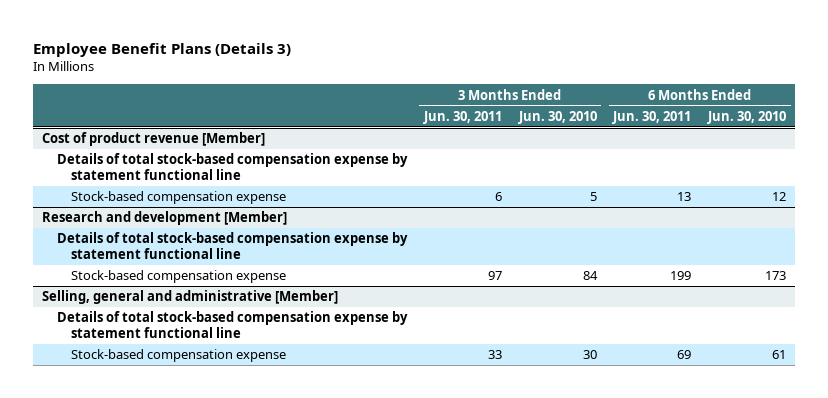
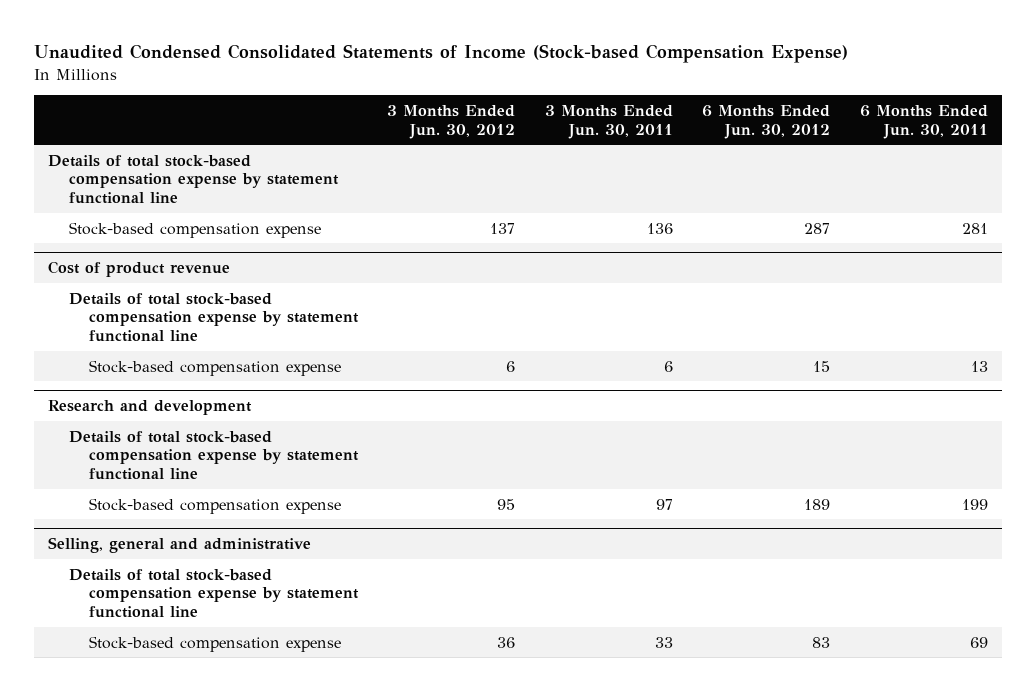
- Employee Benefit Plans (Details 3)
+ Unaudited Condensed Consolidated Statements of Income (Stock-based Compensation Expense)
- | 3 Months Ended Jun. 30, 2011 | 3 Months Ended Jun. 30, 2010 | 6 Months Ended Jun. 30, 2011 | 6 Months Ended Jun. 30, 2010
+ | 3 Months Ended Jun. 30, 2012 | 3 Months Ended Jun. 30, 2011 | 6 Months Ended Jun. 30, 2012 | 6 Months Ended Jun. 30, 2011
- Cost of product revenue [Member]
+ Stock-based compensation expense | 137 | 136 | 287 | 281
+ Cost of product revenue
+ Details of total stock-based compensation expense by statement functional line
- Research and development [Member]
+ Research and development
- Selling, general and administrative [Member]
+ Selling, general and administrative

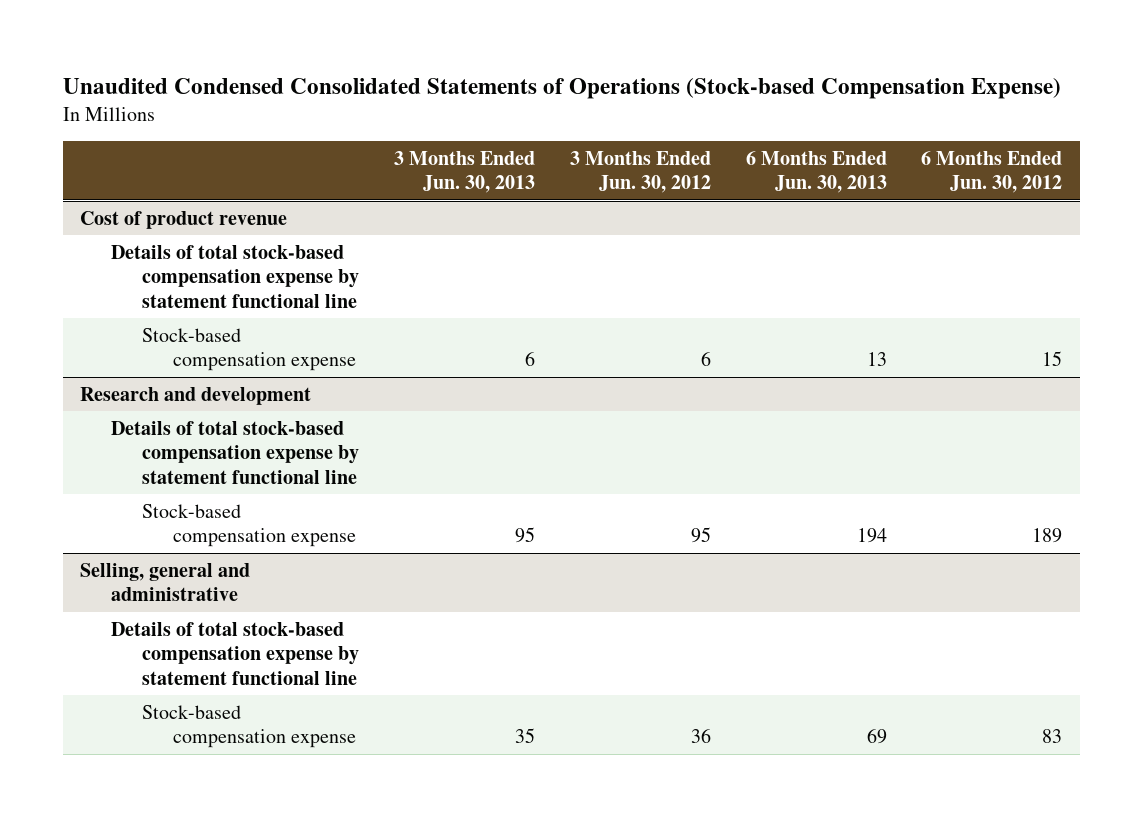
- Unaudited Condensed Consolidated Statements of Income (Stock-based Compensation Expense)
+ Unaudited Condensed Consolidated Statements of Operations (Stock-based Compensation Expense)
- | 3 Months Ended Jun. 30, 2012 | 3 Months Ended Jun. 30, 2011 | 6 Months Ended Jun. 30, 2012 | 6 Months Ended Jun. 30, 2011
+ | 3 Months Ended Jun. 30, 2013 | 3 Months Ended Jun. 30, 2012 | 6 Months Ended Jun. 30, 2013 | 6 Months Ended Jun. 30, 2012
- Details of total stock-based compensation expense by statement functional line
- Stock-based compensation expense | 137 | 136 | 287 | 281

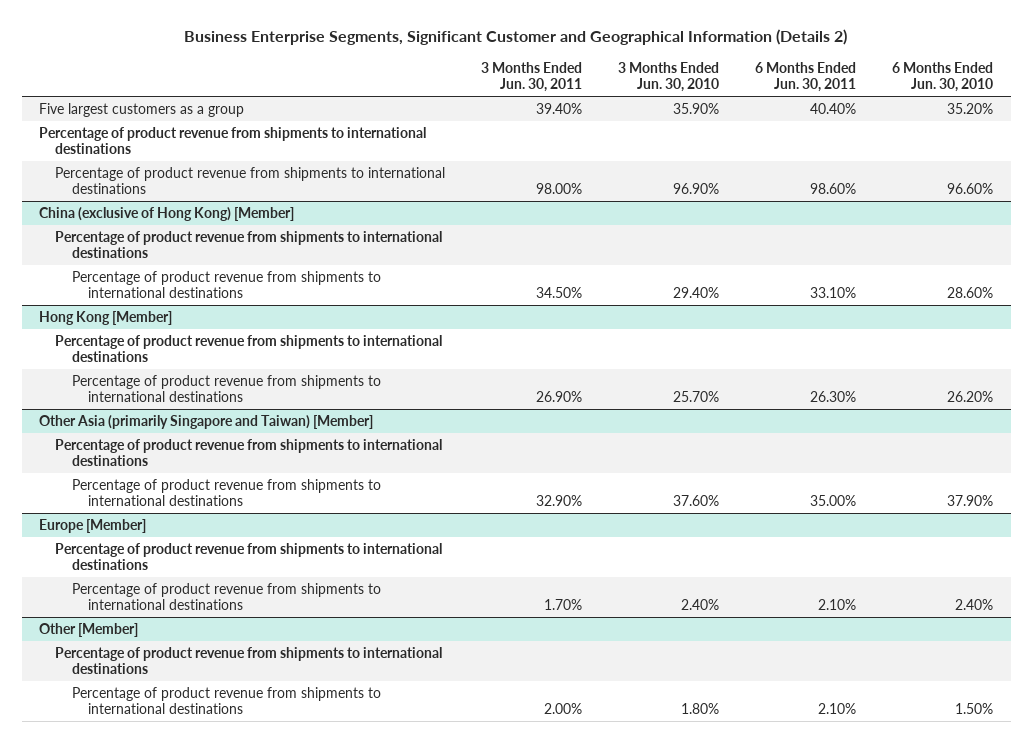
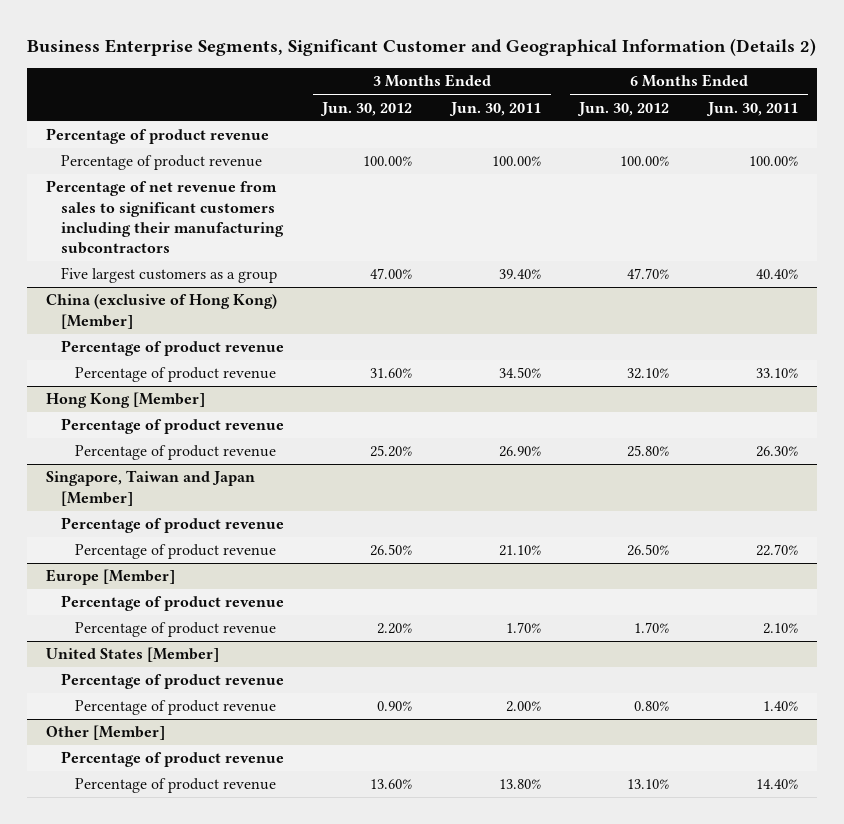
- | 3 Months Ended Jun. 30, 2011 | 3 Months Ended Jun. 30, 2010 | 6 Months Ended Jun. 30, 2011 | 6 Months Ended Jun. 30, 2010
+ | 3 Months Ended Jun. 30, 2012 | 3 Months Ended Jun. 30, 2011 | 6 Months Ended Jun. 30, 2012 | 6 Months Ended Jun. 30, 2011
+ Percentage of product revenue
+ Percentage of product revenue | 100.00% | 100.00% | 100.00% | 100.00%
+ Percentage of net revenue from sales to significant customers including their manufacturing subcontractors
- Percentage of product revenue from shipments to international destinations
- Percentage of product revenue from shipments to international destinations | 98.00% | 96.90% | 98.60% | 96.60%
@ China (exclusive of Hong Kong) [Member]
- Percentage of product revenue from shipments to international destinations
- Percentage of product revenue from shipments to international destinations | 34.50% | 29.40% | 33.10% | 28.60%
+ Percentage of product revenue
+ Percentage of product revenue | 31.60% | 34.50% | 32.10% | 33.10%
@ Hong Kong [Member]
- Percentage of product revenue from shipments to international destinations
- Percentage of product revenue from shipments to international destinations | 26.90% | 25.70% | 26.30% | 26.20%
- Other Asia (primarily Singapore and Taiwan) [Member]
- Percentage of product revenue from shipments to international destinations
- Percentage of product revenue from shipments to international destinations | 32.90% | 37.60% | 35.00% | 37.90%
@ Hong Kong [Member]
+ Percentage of product revenue
+ Percentage of product revenue | 25.20% | 26.90% | 25.80% | 26.30%
+ Singapore, Taiwan and Japan [Member]
+ Percentage of product revenue
+ Percentage of product revenue | 26.50% | 21.10% | 26.50% | 22.70%
@ Europe [Member]
- Percentage of product revenue from shipments to international destinations
- Percentage of product revenue from shipments to international destinations | 1.70% | 2.40% | 2.10% | 2.40%
+ Percentage of product revenue
+ Percentage of product revenue | 2.20% | 1.70% | 1.70% | 2.10%
+ United States [Member]
+ Percentage of product revenue
+ Percentage of product revenue | 0.90% | 2.00% | 0.80% | 1.40%
@ Other [Member]
- Percentage of product revenue from shipments to international destinations
- Percentage of product revenue from shipments to international destinations | 2.00% | 1.80% | 2.10% | 1.50%
+ Percentage of product revenue
+ Percentage of product revenue | 13.60% | 13.80% | 13.10% | 14.40%

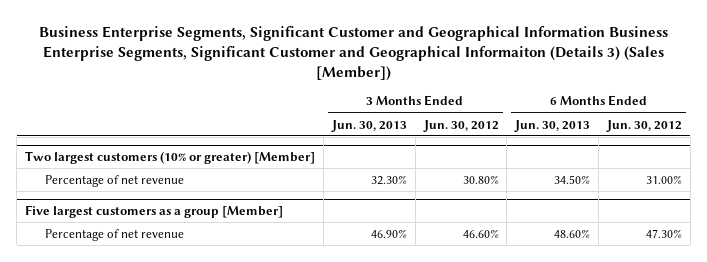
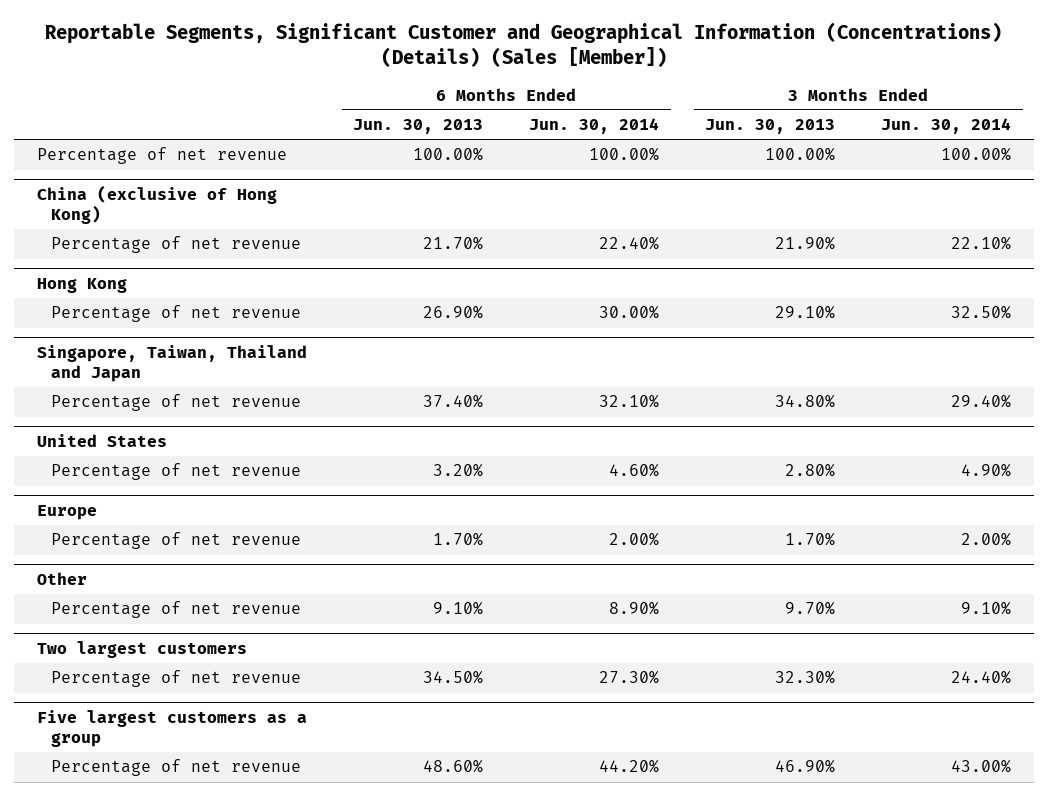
- Business Enterprise Segments, Significant Customer and Geographical Information Business Enterprise Segments, Significant Customer and Geographical Informaiton (Details 3) (Sales [Member])
+ Reportable Segments, Significant Customer and Geographical Information (Concentrations) (Details) (Sales [Member])
- | 3 Months Ended Jun. 30, 2013 | 3 Months Ended Jun. 30, 2012 | 6 Months Ended Jun. 30, 2013 | 6 Months Ended Jun. 30, 2012
+ | 6 Months Ended Jun. 30, 2013 | 6 Months Ended Jun. 30, 2014 | 3 Months Ended Jun. 30, 2013 | 3 Months Ended Jun. 30, 2014
- Two largest customers (10% or greater) [Member]
+ Percentage of net revenue | 100.00% | 100.00% | 100.00% | 100.00%
+ China (exclusive of Hong Kong)
+ Percentage of net revenue | 21.70% | 22.40% | 21.90% | 22.10%
+ Hong Kong
+ Percentage of net revenue | 26.90% | 30.00% | 29.10% | 32.50%
+ Singapore, Taiwan, Thailand and Japan
+ Percentage of net revenue | 37.40% | 32.10% | 34.80% | 29.40%
+ United States
+ Percentage of net revenue | 3.20% | 4.60% | 2.80% | 4.90%
+ Europe
+ Percentage of net revenue | 1.70% | 2.00% | 1.70% | 2.00%
+ Other
+ Percentage of net revenue | 9.10% | 8.90% | 9.70% | 9.10%
+ Two largest customers
- Five largest customers as a group [Member]
+ Five largest customers as a group

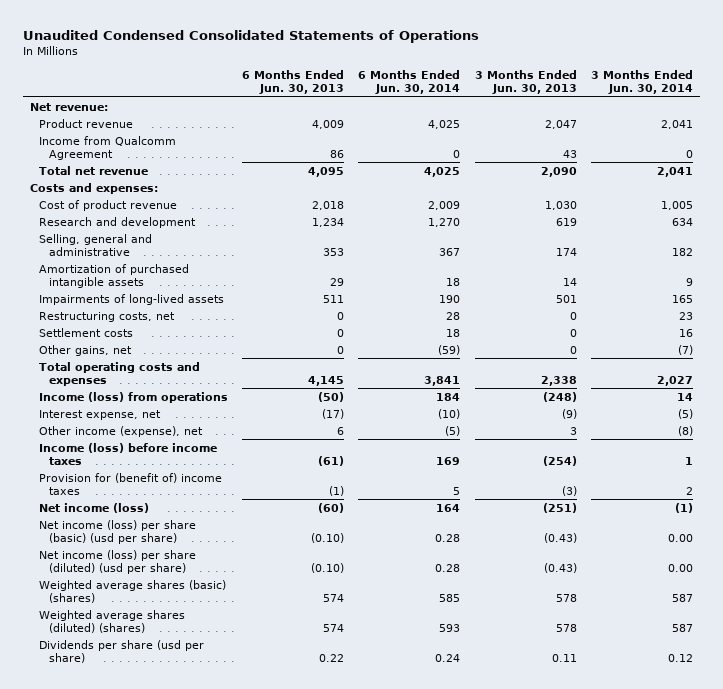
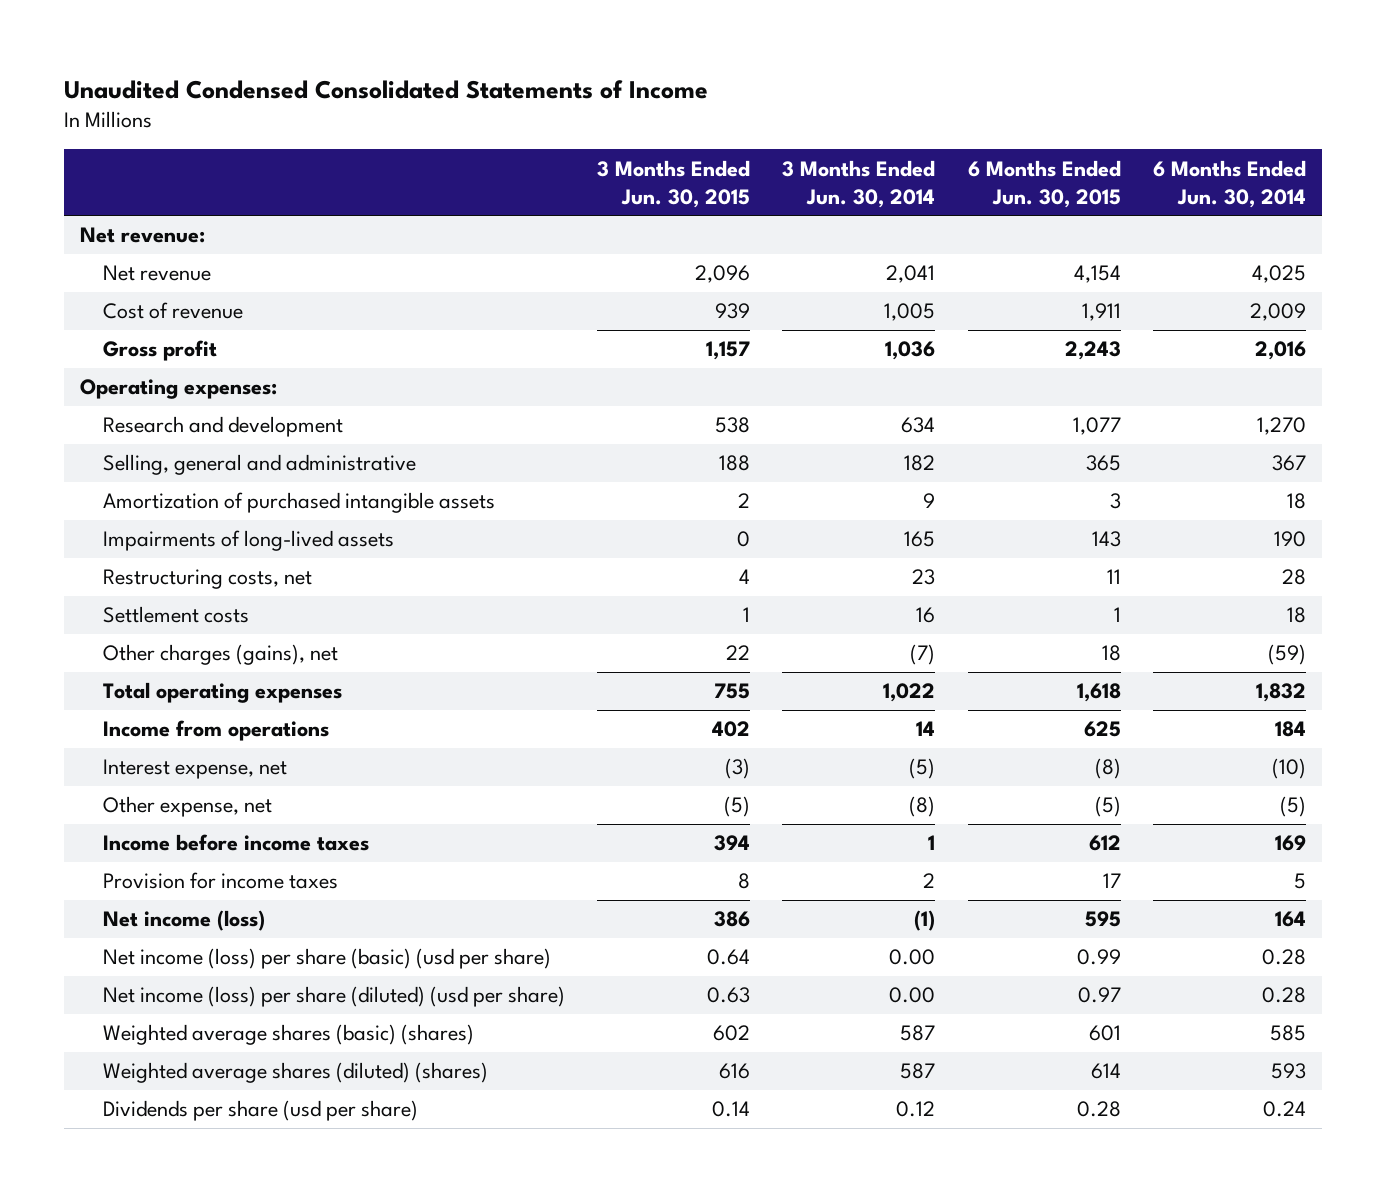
- Unaudited Condensed Consolidated Statements of Operations
+ Unaudited Condensed Consolidated Statements of Income
- | 6 Months Ended Jun. 30, 2013 | 6 Months Ended Jun. 30, 2014 | 3 Months Ended Jun. 30, 2013 | 3 Months Ended Jun. 30, 2014
+ | 3 Months Ended Jun. 30, 2015 | 3 Months Ended Jun. 30, 2014 | 6 Months Ended Jun. 30, 2015 | 6 Months Ended Jun. 30, 2014
- Product revenue | 4,009 | 4,025 | 2,047 | 2,041
- Income from Qualcomm Agreement | 86 | 0 | 43 | 0
- Total net revenue | 4,095 | 4,025 | 2,090 | 2,041
- Costs and expenses:
- Cost of product revenue | 2,018 | 2,009 | 1,030 | 1,005
+ Net revenue | 2,096 | 2,041 | 4,154 | 4,025
+ Cost of revenue | 939 | 1,005 | 1,911 | 2,009
+ Gross profit | 1,157 | 1,036 | 2,243 | 2,016
+ Operating expenses:
- Other gains, net | 0 | (59) | 0 | (7)
- Total operating costs and expenses | 4,145 | 3,841 | 2,338 | 2,027
- Income (loss) from operations | (50) | 184 | (248) | 14
+ Other charges (gains), net | 22 | (7) | 18 | (59)
+ Total operating expenses | 755 | 1,022 | 1,618 | 1,832
+ Income from operations | 402 | 14 | 625 | 184
- Other income (expense), net | 6 | (5) | 3 | (8)
- Income (loss) before income taxes | (61) | 169 | (254) | 1
- Provision for (benefit of) income taxes | (1) | 5 | (3) | 2
+ Other expense, net | (5) | (8) | (5) | (5)
+ Income before income taxes | 394 | 1 | 612 | 169
+ Provision for income taxes | 8 | 2 | 17 | 5

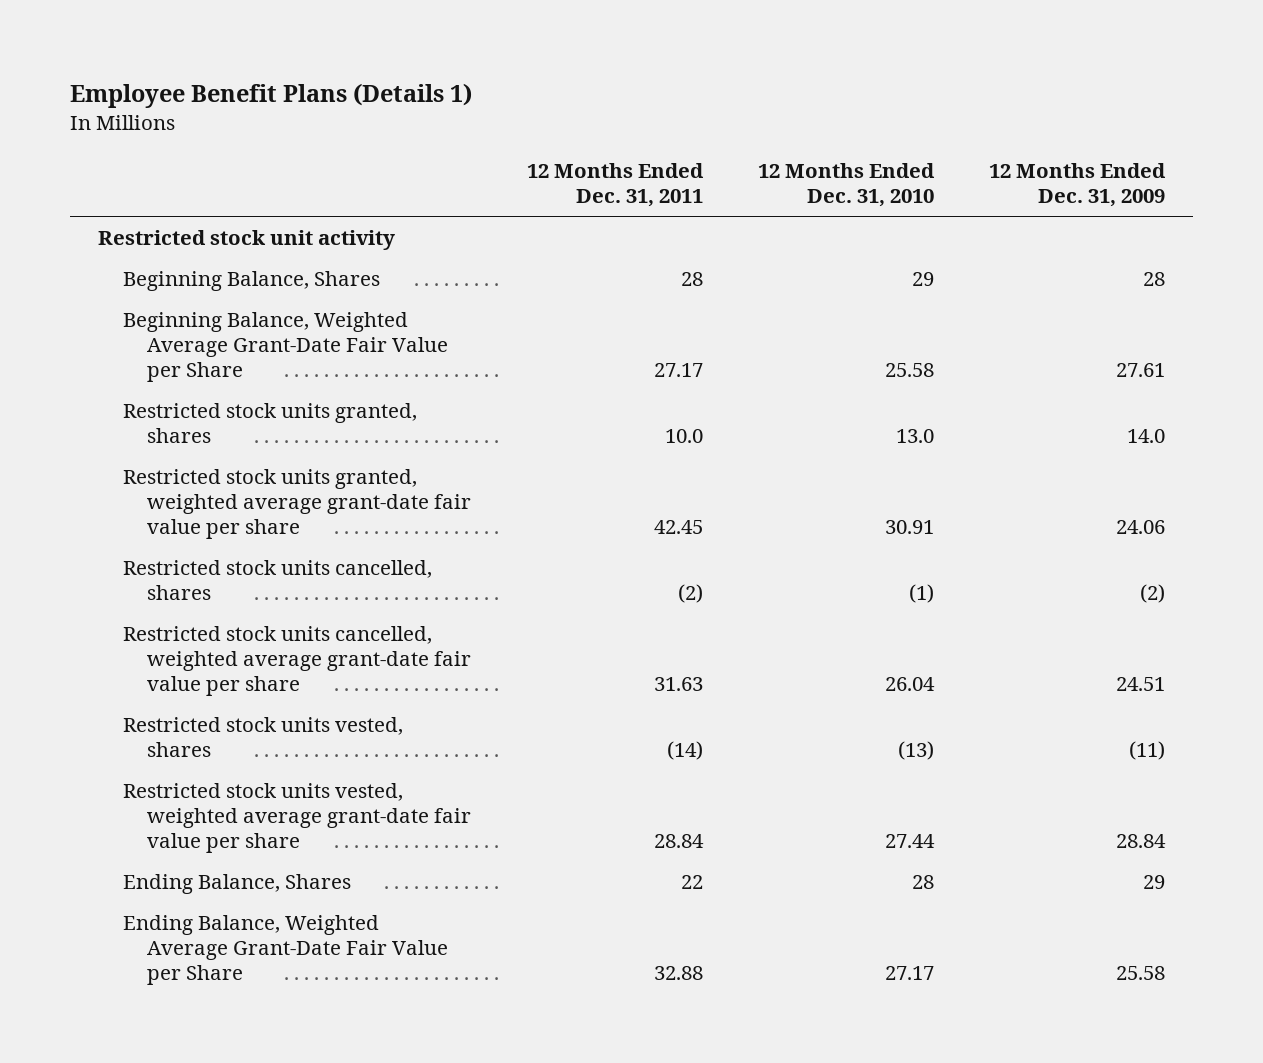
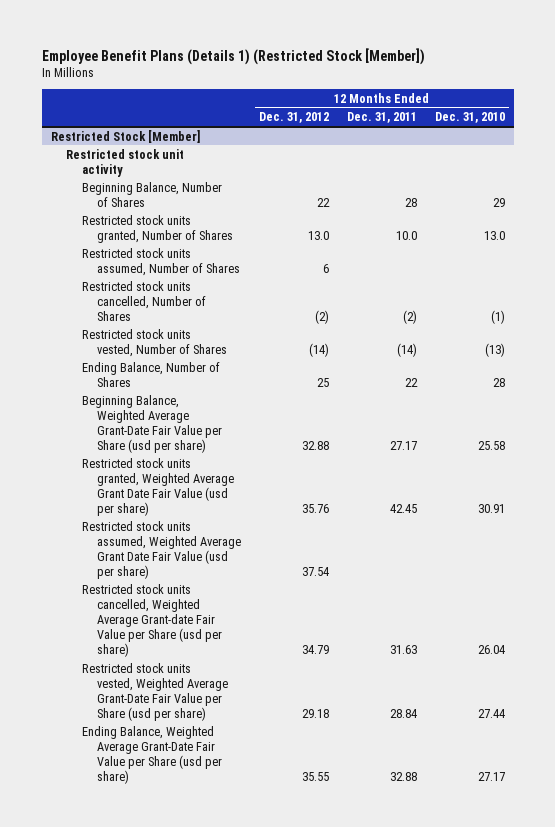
- Employee Benefit Plans (Details 1)
+ Employee Benefit Plans (Details 1) (Restricted Stock [Member])
- | 12 Months Ended Dec. 31, 2011 | 12 Months Ended Dec. 31, 2010 | 12 Months Ended Dec. 31, 2009
+ | 12 Months Ended Dec. 31, 2012 | 12 Months Ended Dec. 31, 2011 | 12 Months Ended Dec. 31, 2010
+ Restricted Stock [Member]
- Beginning Balance, Shares | 28 | 29 | 28
- Beginning Balance, Weighted Average Grant-Date Fair Value per Share | 27.17 | 25.58 | 27.61
- Restricted stock units granted, shares | 10.0 | 13.0 | 14.0
- Restricted stock units granted, weighted average grant-date fair value per share | 42.45 | 30.91 | 24.06
- Restricted stock units cancelled, shares | (2) | (1) | (2)
- Restricted stock units cancelled, weighted average grant-date fair value per share | 31.63 | 26.04 | 24.51
- Restricted stock units vested, shares | (14) | (13) | (11)
- Restricted stock units vested, weighted average grant-date fair value per share | 28.84 | 27.44 | 28.84
- Ending Balance, Shares | 22 | 28 | 29
- Ending Balance, Weighted Average Grant-Date Fair Value per Share | 32.88 | 27.17 | 25.58
+ Beginning Balance, Number of Shares | 22 | 28 | 29
+ Restricted stock units granted, Number of Shares | 13.0 | 10.0 | 13.0
+ Restricted stock units assumed, Number of Shares | 6 | |
+ Restricted stock units cancelled, Number of Shares | (2) | (2) | (1)
+ Restricted stock units vested, Number of Shares | (14) | (14) | (13)
+ Ending Balance, Number of Shares | 25 | 22 | 28
+ Beginning Balance, Weighted Average Grant-Date Fair Value per Share (usd per share) | 32.88 | 27.17 | 25.58
+ Restricted stock units granted, Weighted Average Grant Date Fair Value (usd per share) | 35.76 | 42.45 | 30.91
+ Restricted stock units assumed, Weighted Average Grant Date Fair Value (usd per share) | 37.54 | |
+ Restricted stock units cancelled, Weighted Average Grant-date Fair Value per Share (usd per share) | 34.79 | 31.63 | 26.04
+ Restricted stock units vested, Weighted Average Grant-Date Fair Value per Share (usd per share) | 29.18 | 28.84 | 27.44
+ Ending Balance, Weighted Average Grant-Date Fair Value per Share (usd per share) | 35.55 | 32.88 | 27.17

